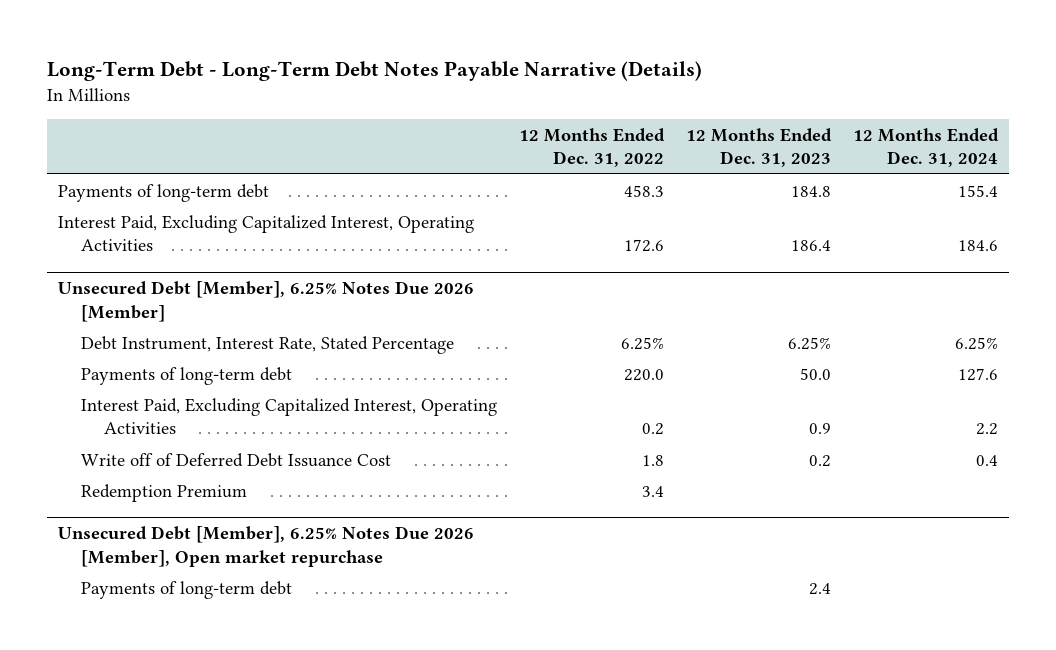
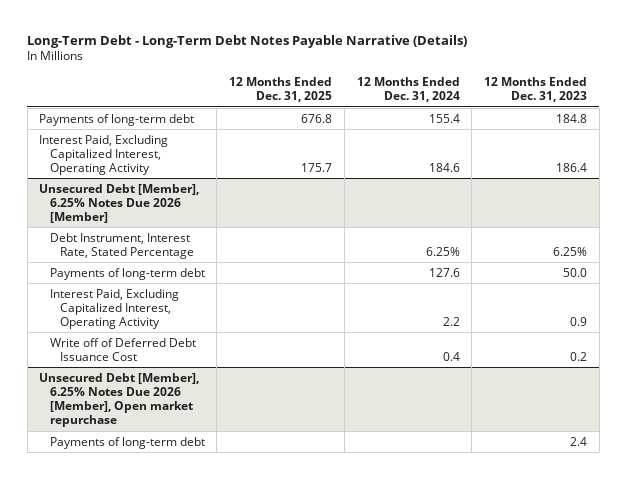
- | 12 Months Ended Dec. 31, 2022 | 12 Months Ended Dec. 31, 2023 | 12 Months Ended Dec. 31, 2024
+ | 12 Months Ended Dec. 31, 2025 | 12 Months Ended Dec. 31, 2024 | 12 Months Ended Dec. 31, 2023
- Interest Paid, Excluding Capitalized Interest, Operating Activities | 172.6 | 186.4 | 184.6
+ Interest Paid, Excluding Capitalized Interest, Operating Activity | 175.7 | 184.6 | 186.4
@ Unsecured Debt [Member], 6.25% Notes Due 2026 [Member]
- Interest Paid, Excluding Capitalized Interest, Operating Activities | 0.2 | 0.9 | 2.2
+ Interest Paid, Excluding Capitalized Interest, Operating Activity | | 2.2 | 0.9
- Redemption Premium | 3.4 | |

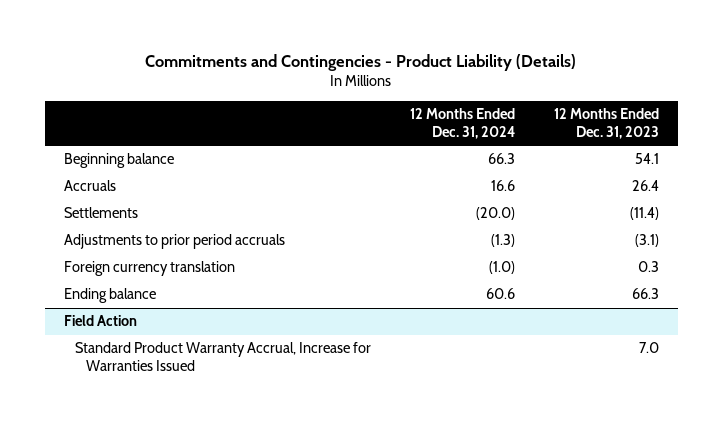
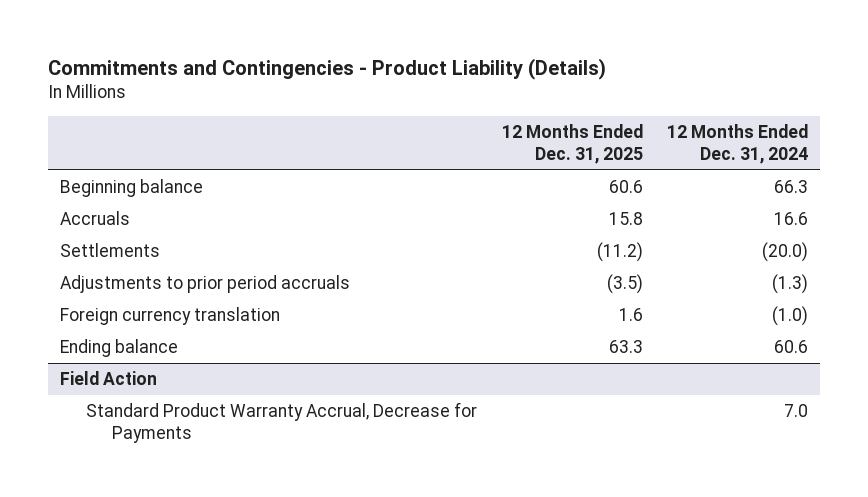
- | 12 Months Ended Dec. 31, 2024 | 12 Months Ended Dec. 31, 2023
+ | 12 Months Ended Dec. 31, 2025 | 12 Months Ended Dec. 31, 2024
@ Field Action
- Standard Product Warranty Accrual, Increase for Warranties Issued | | 7.0
+ Standard Product Warranty Accrual, Decrease for Payments | | 7.0

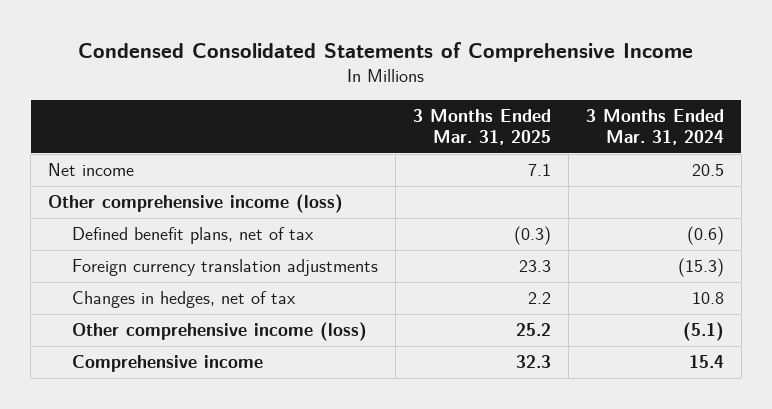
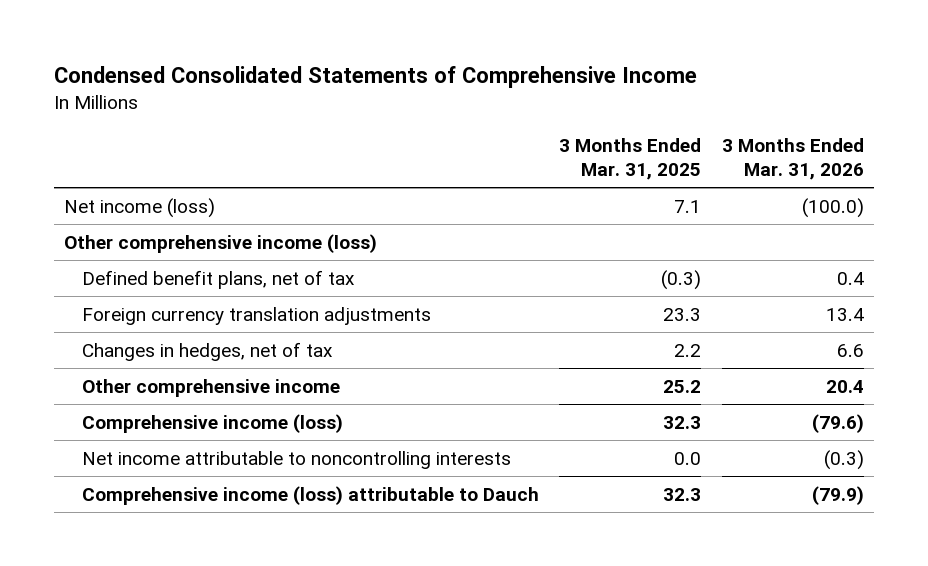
- | 3 Months Ended Mar. 31, 2025 | 3 Months Ended Mar. 31, 2024
+ | 3 Months Ended Mar. 31, 2025 | 3 Months Ended Mar. 31, 2026
- Net income | 7.1 | 20.5
+ Net income (loss) | 7.1 | (100.0)
- Other comprehensive income (loss) | 25.2 | (5.1)
- Comprehensive income | 32.3 | 15.4
+ Other comprehensive income | 25.2 | 20.4
+ Comprehensive income (loss) | 32.3 | (79.6)
+ Net income attributable to noncontrolling interests | 0.0 | (0.3)
+ Comprehensive income (loss) attributable to Dauch | 32.3 | (79.9)

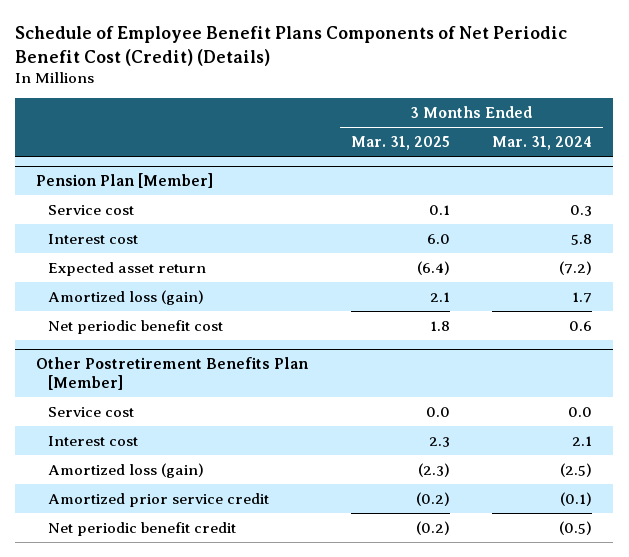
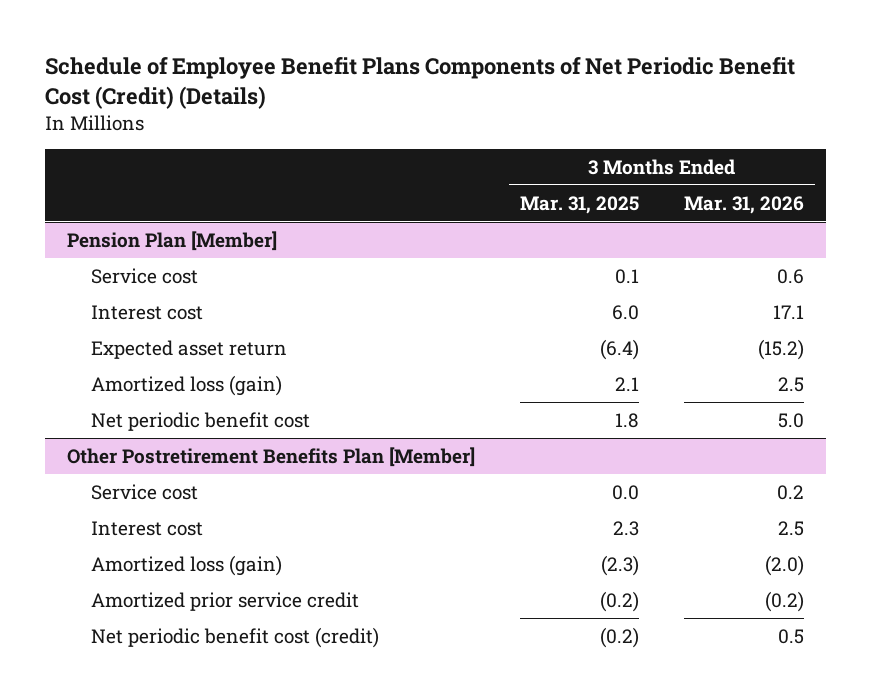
- | 3 Months Ended Mar. 31, 2025 | 3 Months Ended Mar. 31, 2024
+ | 3 Months Ended Mar. 31, 2025 | 3 Months Ended Mar. 31, 2026
@ Other Postretirement Benefits Plan [Member]
- Net periodic benefit credit | (0.2) | (0.5)
+ Net periodic benefit cost (credit) | (0.2) | 0.5

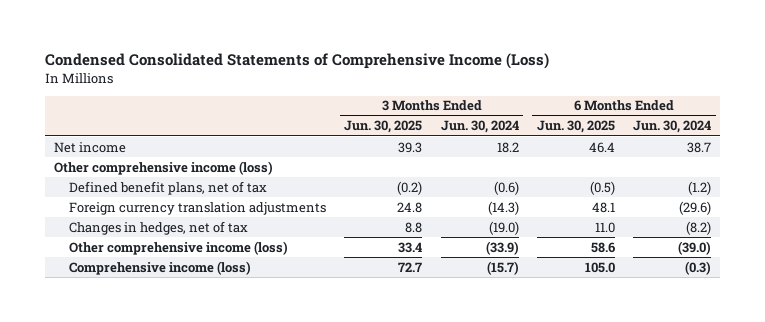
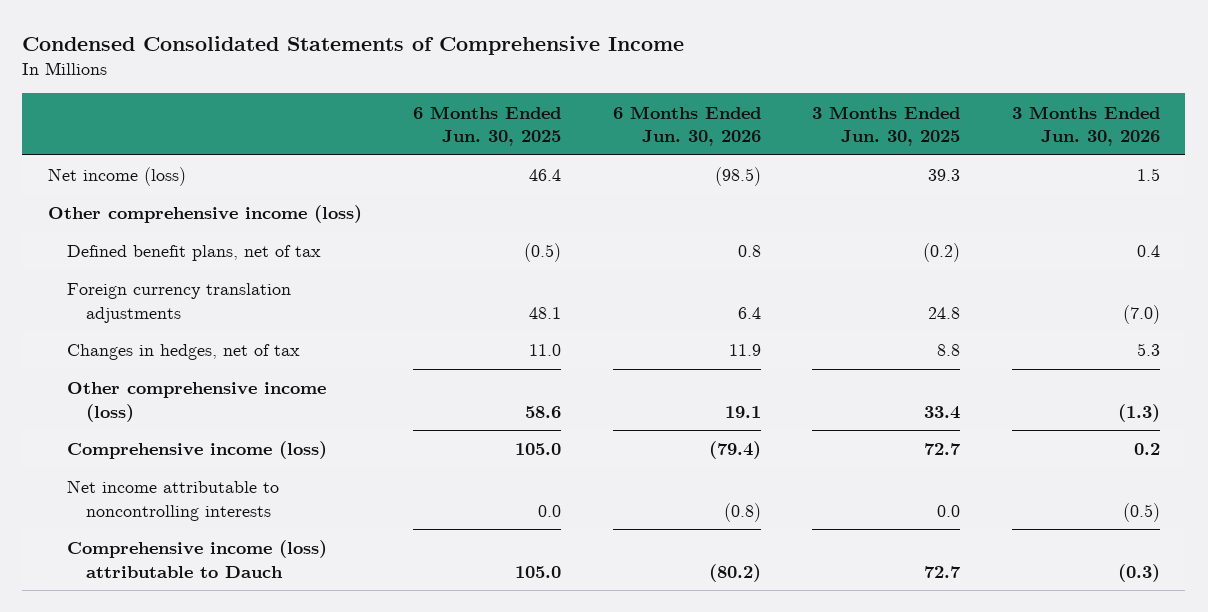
- Condensed Consolidated Statements of Comprehensive Income (Loss)
+ Condensed Consolidated Statements of Comprehensive Income
- | 3 Months Ended Jun. 30, 2025 | 3 Months Ended Jun. 30, 2024 | 6 Months Ended Jun. 30, 2025 | 6 Months Ended Jun. 30, 2024
+ | 6 Months Ended Jun. 30, 2025 | 6 Months Ended Jun. 30, 2026 | 3 Months Ended Jun. 30, 2025 | 3 Months Ended Jun. 30, 2026
- Net income | 39.3 | 18.2 | 46.4 | 38.7
+ Net income (loss) | 46.4 | (98.5) | 39.3 | 1.5
+ Net income attributable to noncontrolling interests | 0.0 | (0.8) | 0.0 | (0.5)
+ Comprehensive income (loss) attributable to Dauch | 105.0 | (80.2) | 72.7 | (0.3)

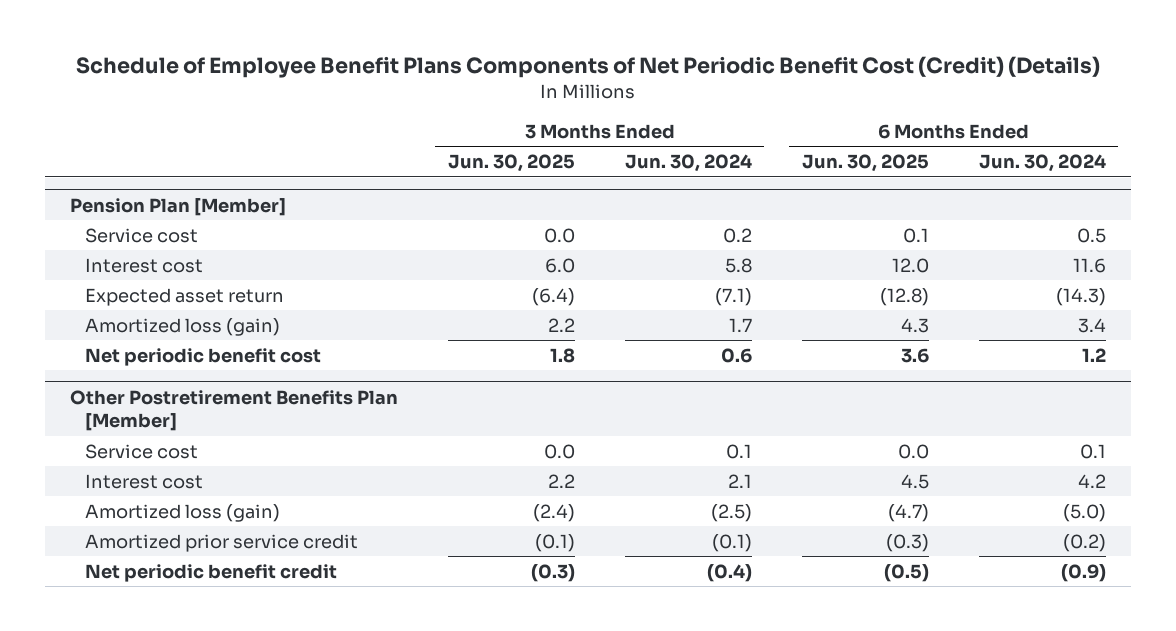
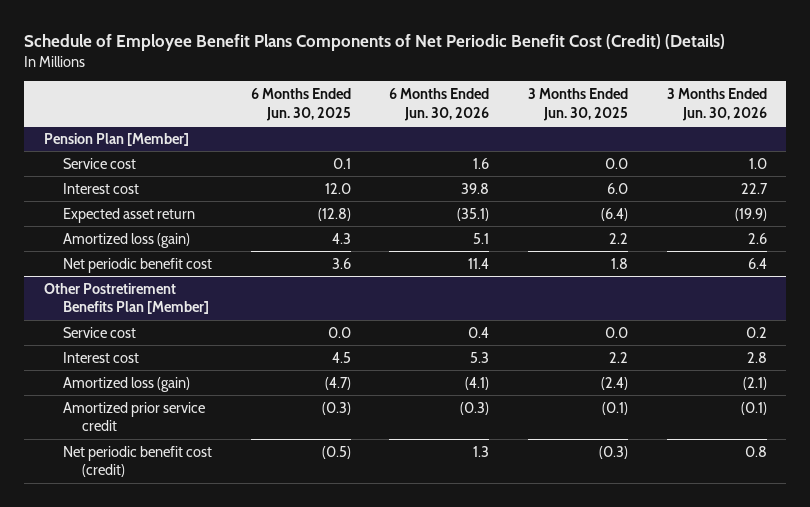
- | 3 Months Ended Jun. 30, 2025 | 3 Months Ended Jun. 30, 2024 | 6 Months Ended Jun. 30, 2025 | 6 Months Ended Jun. 30, 2024
+ | 6 Months Ended Jun. 30, 2025 | 6 Months Ended Jun. 30, 2026 | 3 Months Ended Jun. 30, 2025 | 3 Months Ended Jun. 30, 2026
@ Other Postretirement Benefits Plan [Member]
- Net periodic benefit credit | (0.3) | (0.4) | (0.5) | (0.9)
+ Net periodic benefit cost (credit) | (0.5) | 1.3 | (0.3) | 0.8

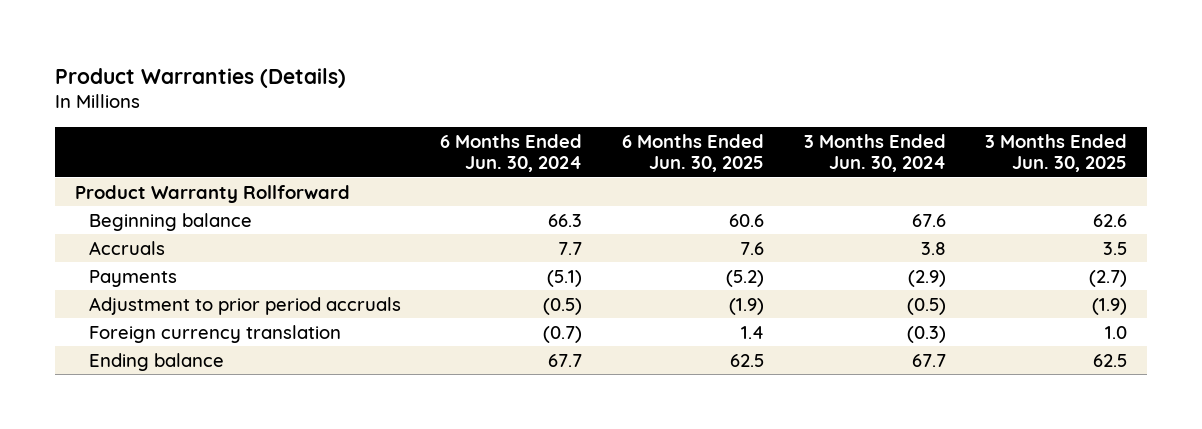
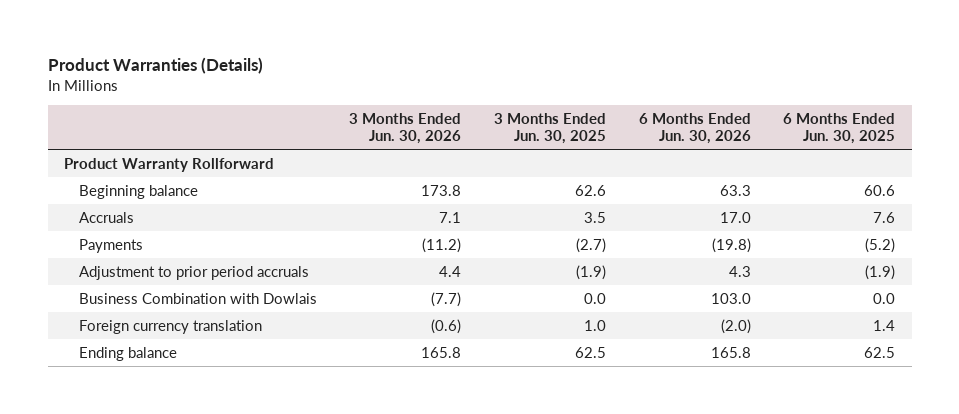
- | 6 Months Ended Jun. 30, 2024 | 6 Months Ended Jun. 30, 2025 | 3 Months Ended Jun. 30, 2024 | 3 Months Ended Jun. 30, 2025
+ | 3 Months Ended Jun. 30, 2026 | 3 Months Ended Jun. 30, 2025 | 6 Months Ended Jun. 30, 2026 | 6 Months Ended Jun. 30, 2025
+ Business Combination with Dowlais | (7.7) | 0.0 | 103.0 | 0.0

